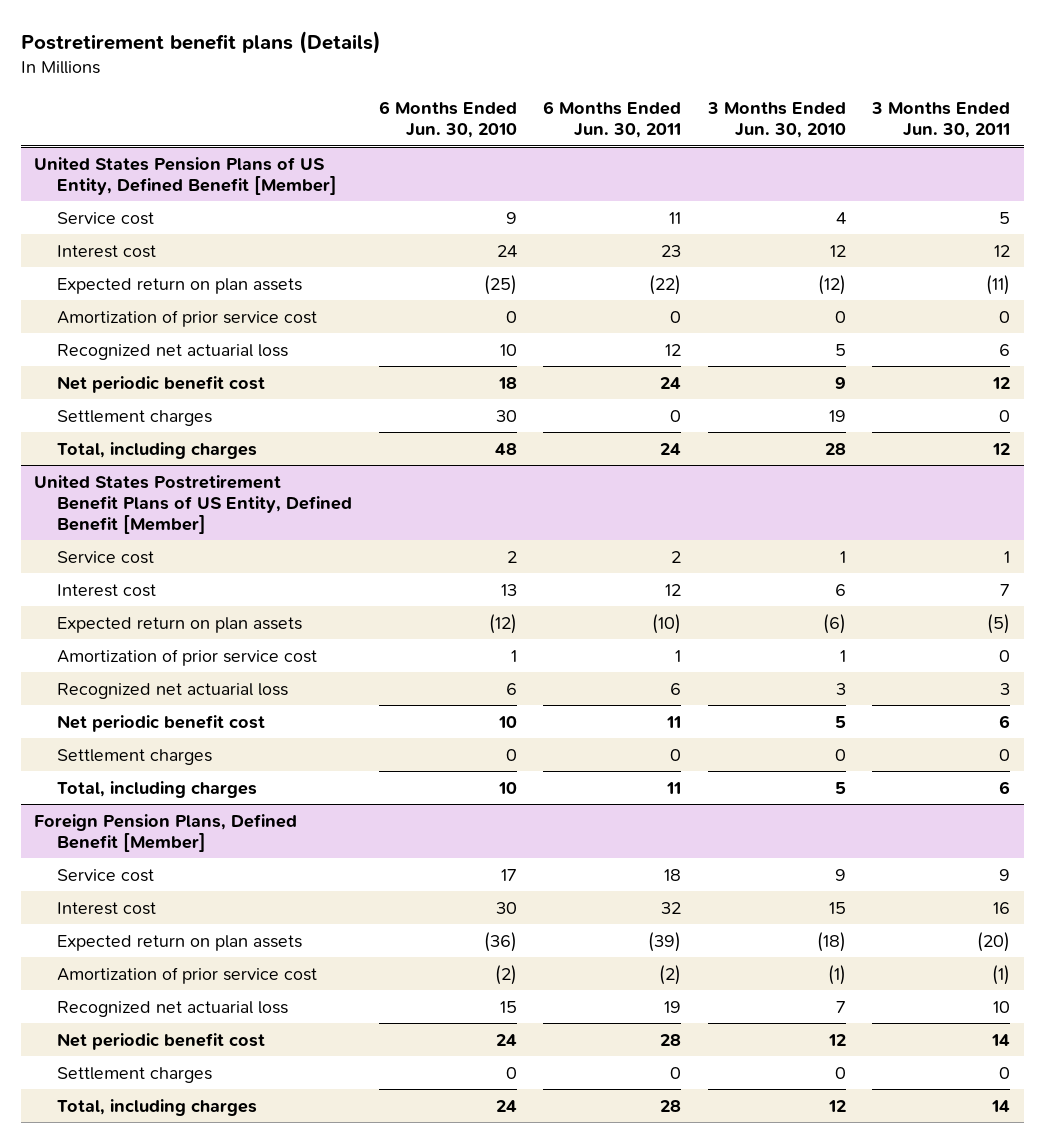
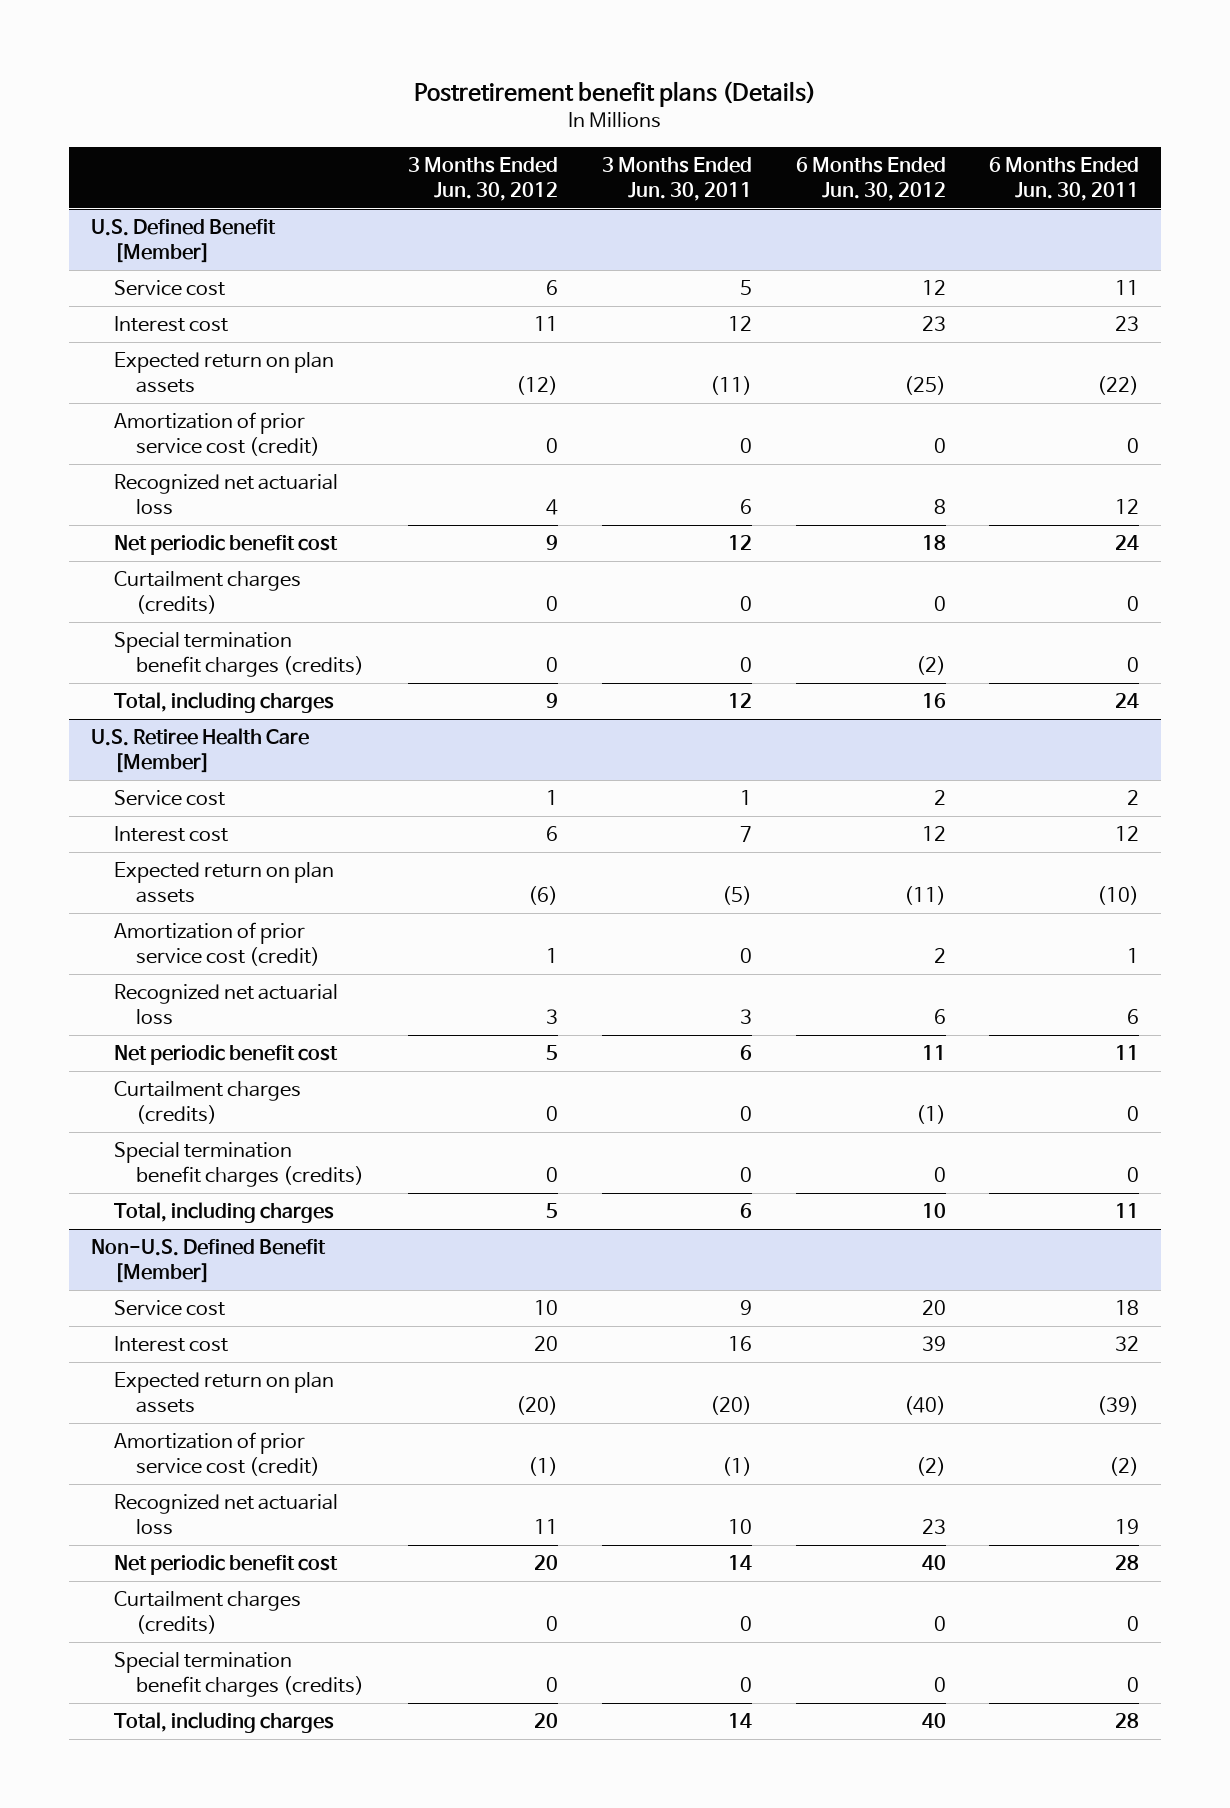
- | 6 Months Ended Jun. 30, 2010 | 6 Months Ended Jun. 30, 2011 | 3 Months Ended Jun. 30, 2010 | 3 Months Ended Jun. 30, 2011
+ | 3 Months Ended Jun. 30, 2012 | 3 Months Ended Jun. 30, 2011 | 6 Months Ended Jun. 30, 2012 | 6 Months Ended Jun. 30, 2011
- United States Pension Plans of US Entity, Defined Benefit [Member]
+ U.S. Defined Benefit [Member]
- Amortization of prior service cost | 0 | 0 | 0 | 0
+ Amortization of prior service cost (credit) | 0 | 0 | 0 | 0
- Settlement charges | 30 | 0 | 19 | 0
+ Curtailment charges (credits) | 0 | 0 | 0 | 0
+ Special termination benefit charges (credits) | 0 | 0 | (2) | 0
- United States Postretirement Benefit Plans of US Entity, Defined Benefit [Member]
+ U.S. Retiree Health Care [Member]
- Amortization of prior service cost | 1 | 1 | 1 | 0
+ Amortization of prior service cost (credit) | 1 | 0 | 2 | 1
- Settlement charges | 0 | 0 | 0 | 0
+ Curtailment charges (credits) | 0 | 0 | (1) | 0
+ Special termination benefit charges (credits) | 0 | 0 | 0 | 0
- Foreign Pension Plans, Defined Benefit [Member]
+ Non-U.S. Defined Benefit [Member]
- Amortization of prior service cost | (2) | (2) | (1) | (1)
+ Amortization of prior service cost (credit) | (1) | (1) | (2) | (2)
- Settlement charges | 0 | 0 | 0 | 0
+ Curtailment charges (credits) | 0 | 0 | 0 | 0
+ Special termination benefit charges (credits) | 0 | 0 | 0 | 0

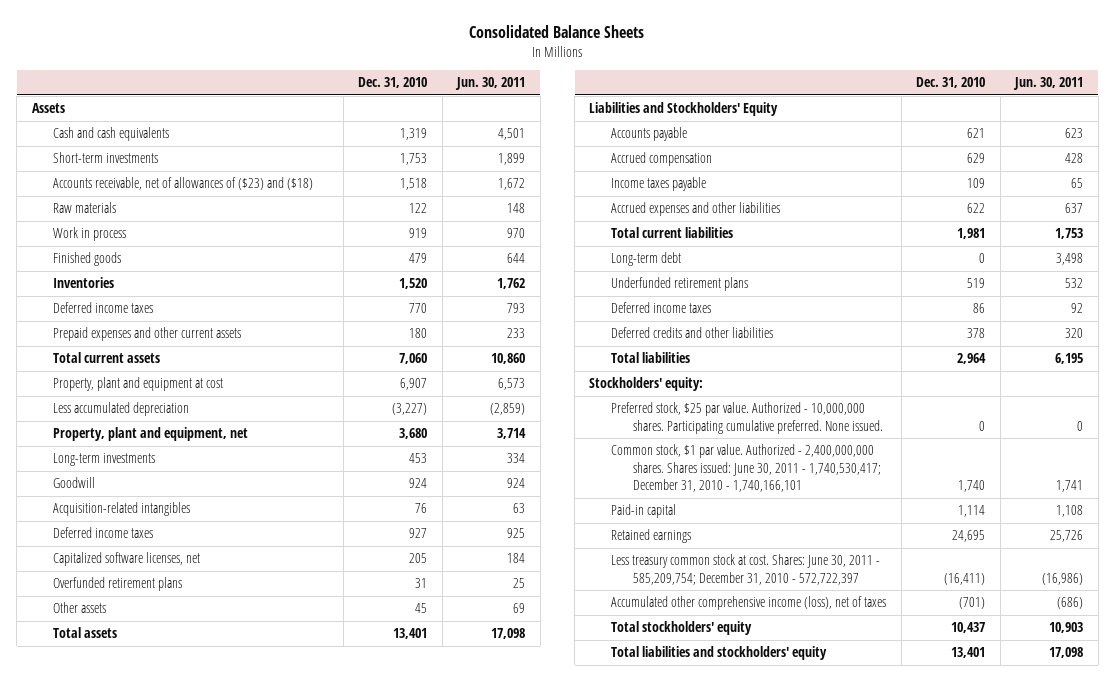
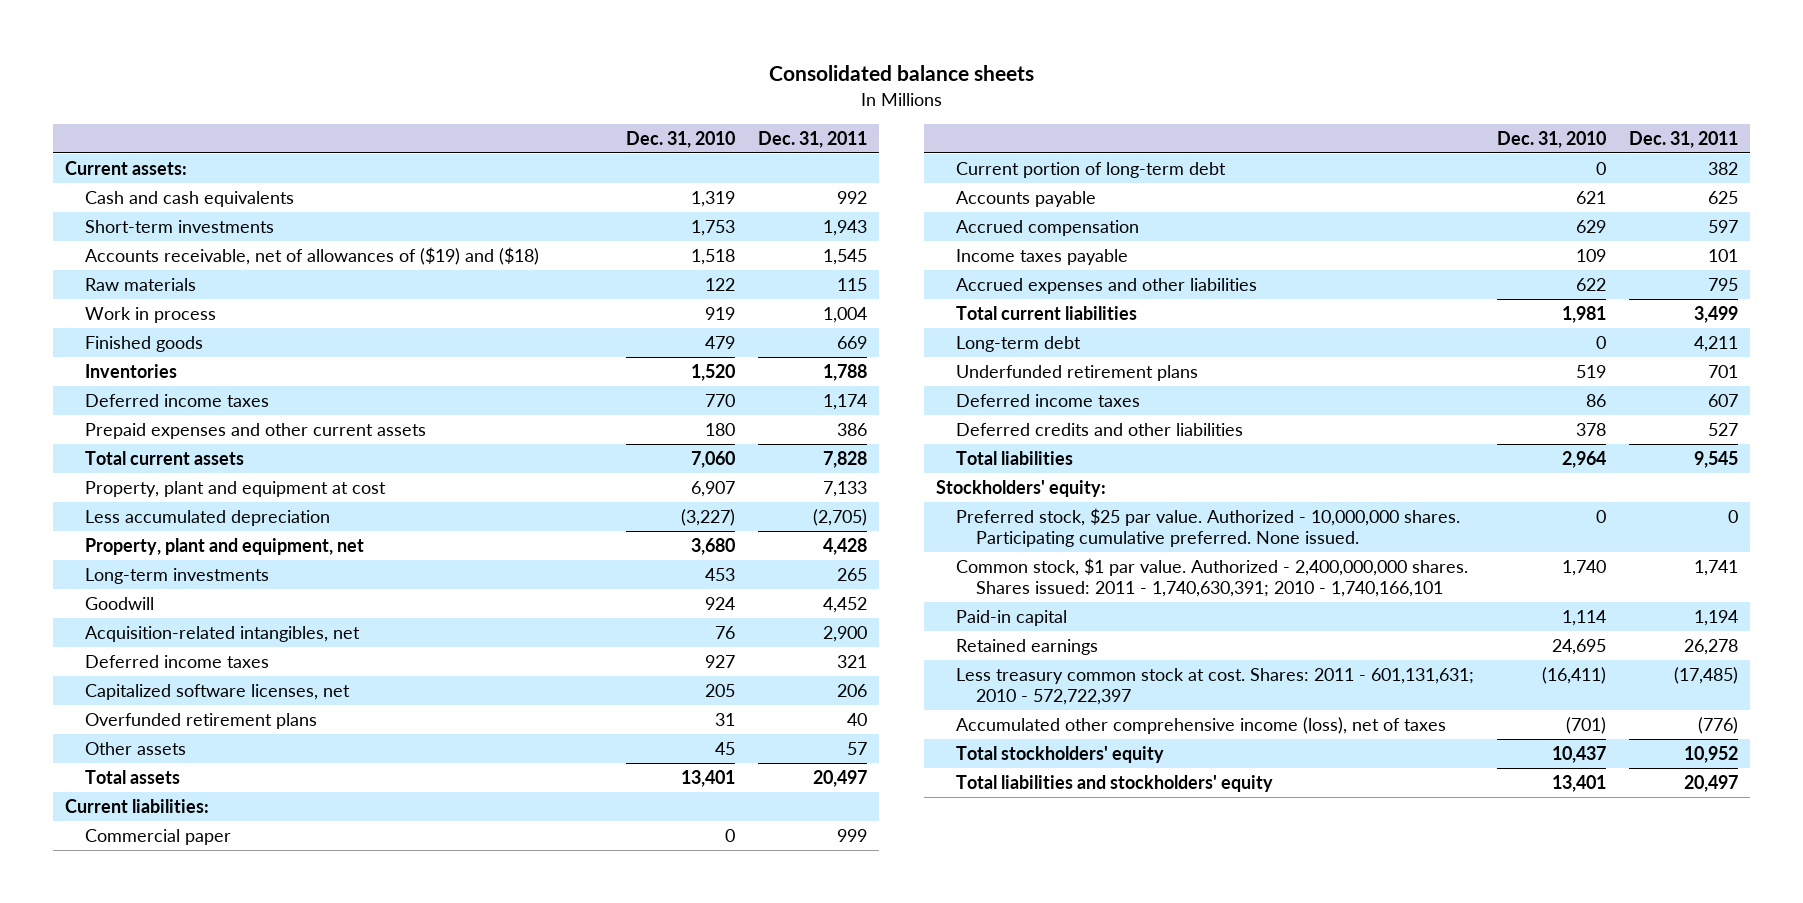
- Consolidated Balance Sheets
+ Consolidated balance sheets
- | Dec. 31, 2010 | Jun. 30, 2011
+ | Dec. 31, 2010 | Dec. 31, 2011
- Assets
+ Current assets:
- Accounts receivable, net of allowances of ($23) and ($18) | 1,518 | 1,672
+ Accounts receivable, net of allowances of ($19) and ($18) | 1,518 | 1,545
- Acquisition-related intangibles | 76 | 63
+ Acquisition-related intangibles, net | 76 | 2,900
- Liabilities and Stockholders' Equity
+ Current liabilities:
+ Commercial paper | 0 | 999
+ Current portion of long-term debt | 0 | 382
- Common stock, $1 par value. Authorized - 2,400,000,000 shares. Shares issued: June 30, 2011 - 1,740,530,417; December 31, 2010 - 1,740,166,101 | 1,740 | 1,741
+ Common stock, $1 par value. Authorized - 2,400,000,000 shares. Shares issued: 2011 - 1,740,630,391; 2010 - 1,740,166,101 | 1,740 | 1,741
- Less treasury common stock at cost. Shares: June 30, 2011 - 585,209,754; December 31, 2010 - 572,722,397 | (16,411) | (16,986)
+ Less treasury common stock at cost. Shares: 2011 - 601,131,631; 2010 - 572,722,397 | (16,411) | (17,485)

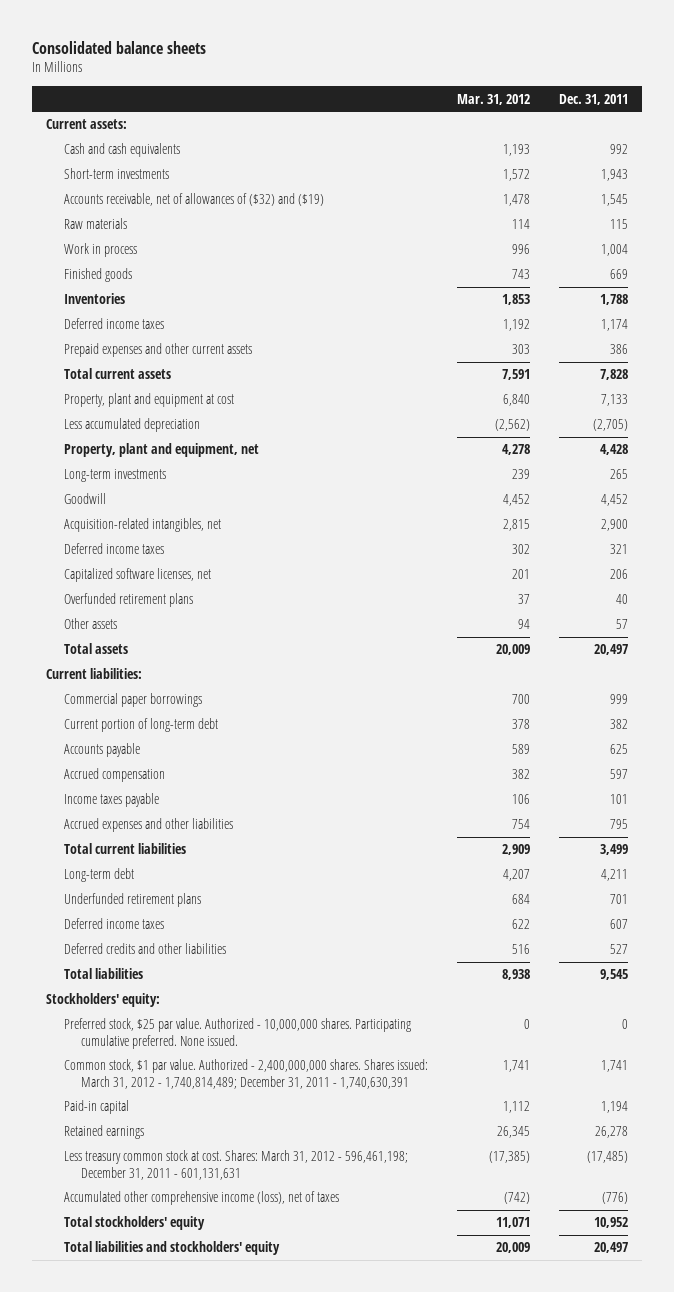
- | Dec. 31, 2010 | Dec. 31, 2011
+ | Mar. 31, 2012 | Dec. 31, 2011
- Accounts receivable, net of allowances of ($19) and ($18) | 1,518 | 1,545
+ Accounts receivable, net of allowances of ($32) and ($19) | 1,478 | 1,545
- Commercial paper | 0 | 999
+ Commercial paper borrowings | 700 | 999
- Common stock, $1 par value. Authorized - 2,400,000,000 shares. Shares issued: 2011 - 1,740,630,391; 2010 - 1,740,166,101 | 1,740 | 1,741
+ Common stock, $1 par value. Authorized - 2,400,000,000 shares. Shares issued: March 31, 2012 - 1,740,814,489; December 31, 2011 - 1,740,630,391 | 1,741 | 1,741
- Less treasury common stock at cost. Shares: 2011 - 601,131,631; 2010 - 572,722,397 | (16,411) | (17,485)
+ Less treasury common stock at cost. Shares: March 31, 2012 - 596,461,198; December 31, 2011 - 601,131,631 | (17,385) | (17,485)

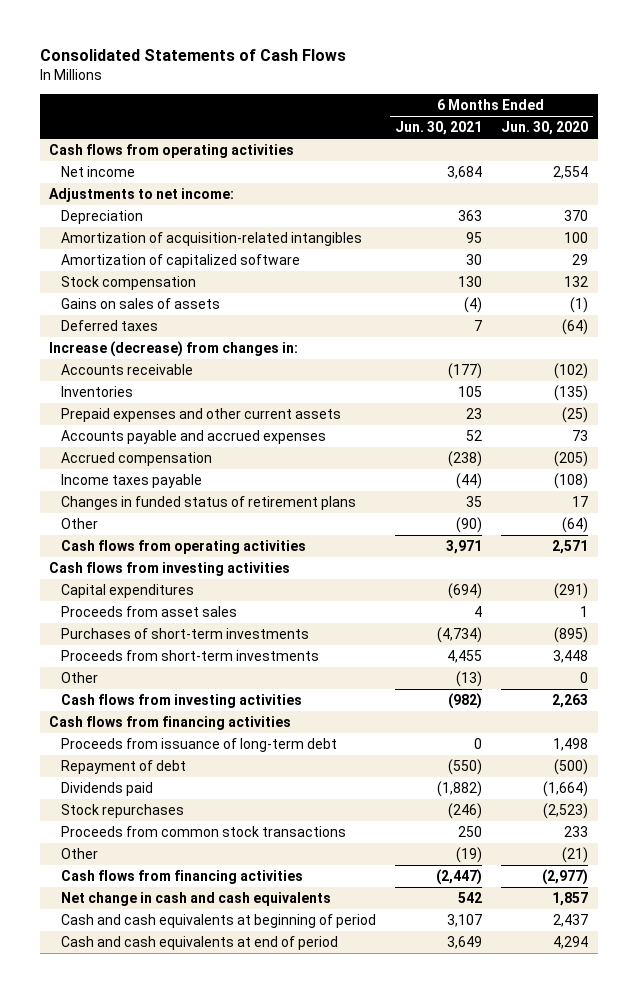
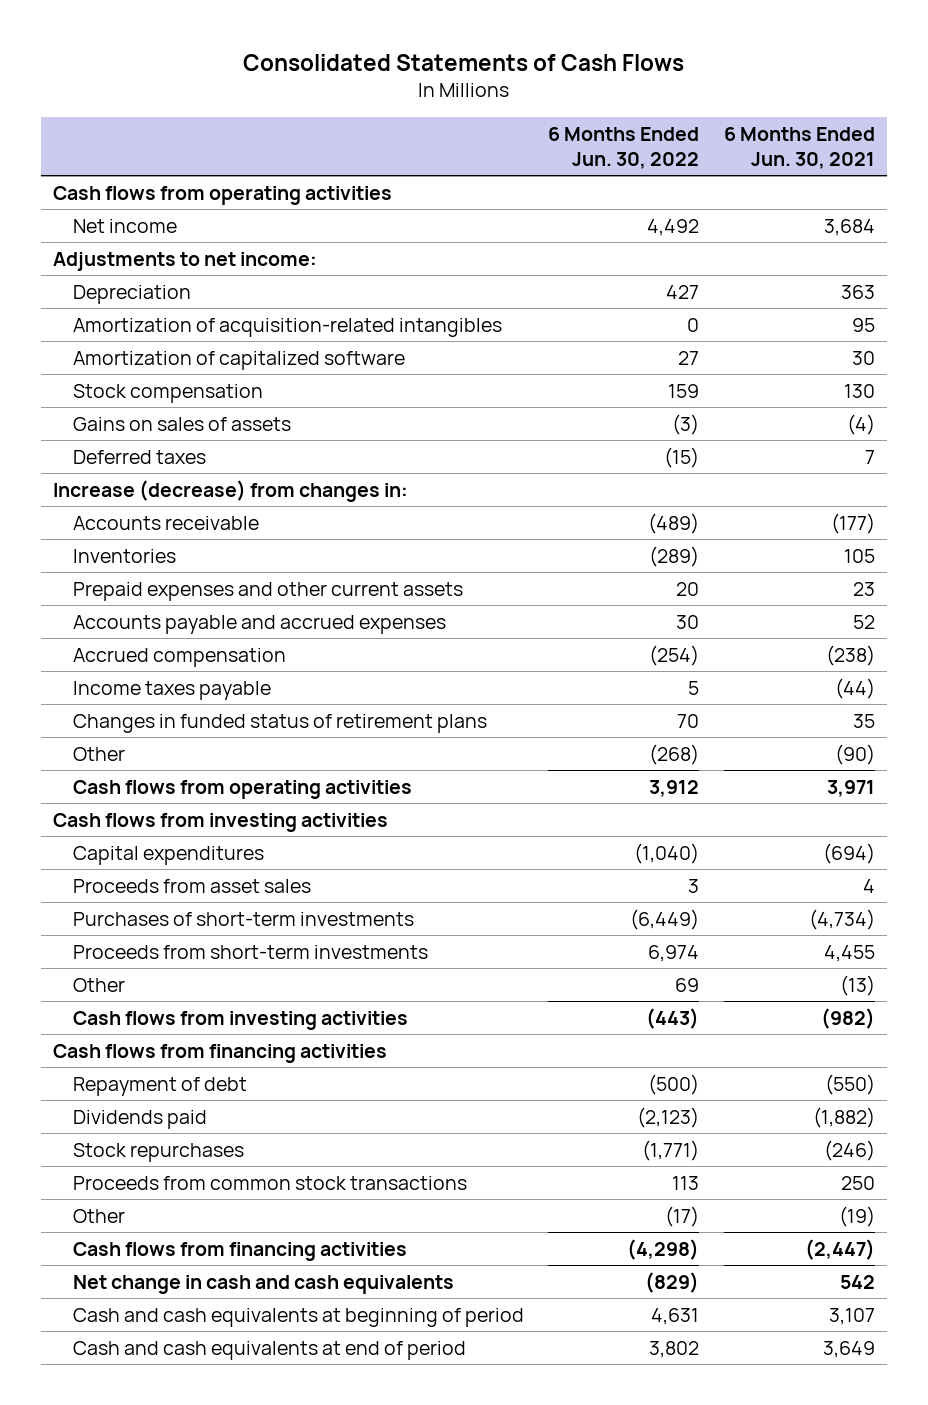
- | 6 Months Ended Jun. 30, 2021 | 6 Months Ended Jun. 30, 2020
+ | 6 Months Ended Jun. 30, 2022 | 6 Months Ended Jun. 30, 2021
- Proceeds from issuance of long-term debt | 0 | 1,498

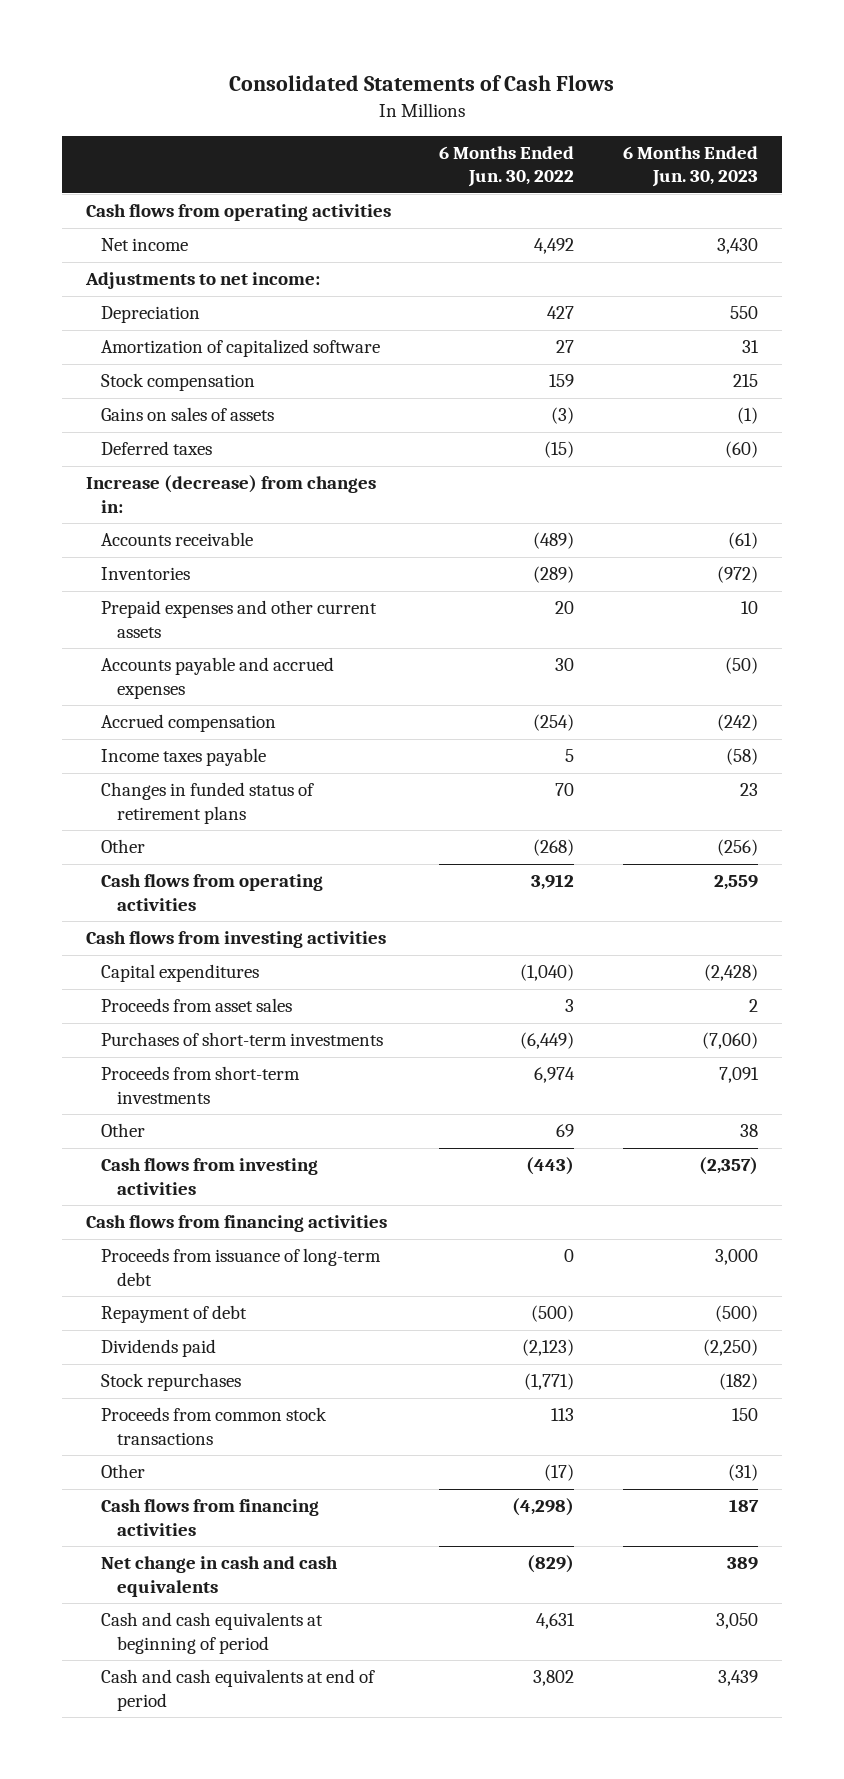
- | 6 Months Ended Jun. 30, 2022 | 6 Months Ended Jun. 30, 2021
+ | 6 Months Ended Jun. 30, 2022 | 6 Months Ended Jun. 30, 2023
- Amortization of acquisition-related intangibles | 0 | 95
+ Proceeds from issuance of long-term debt | 0 | 3,000

